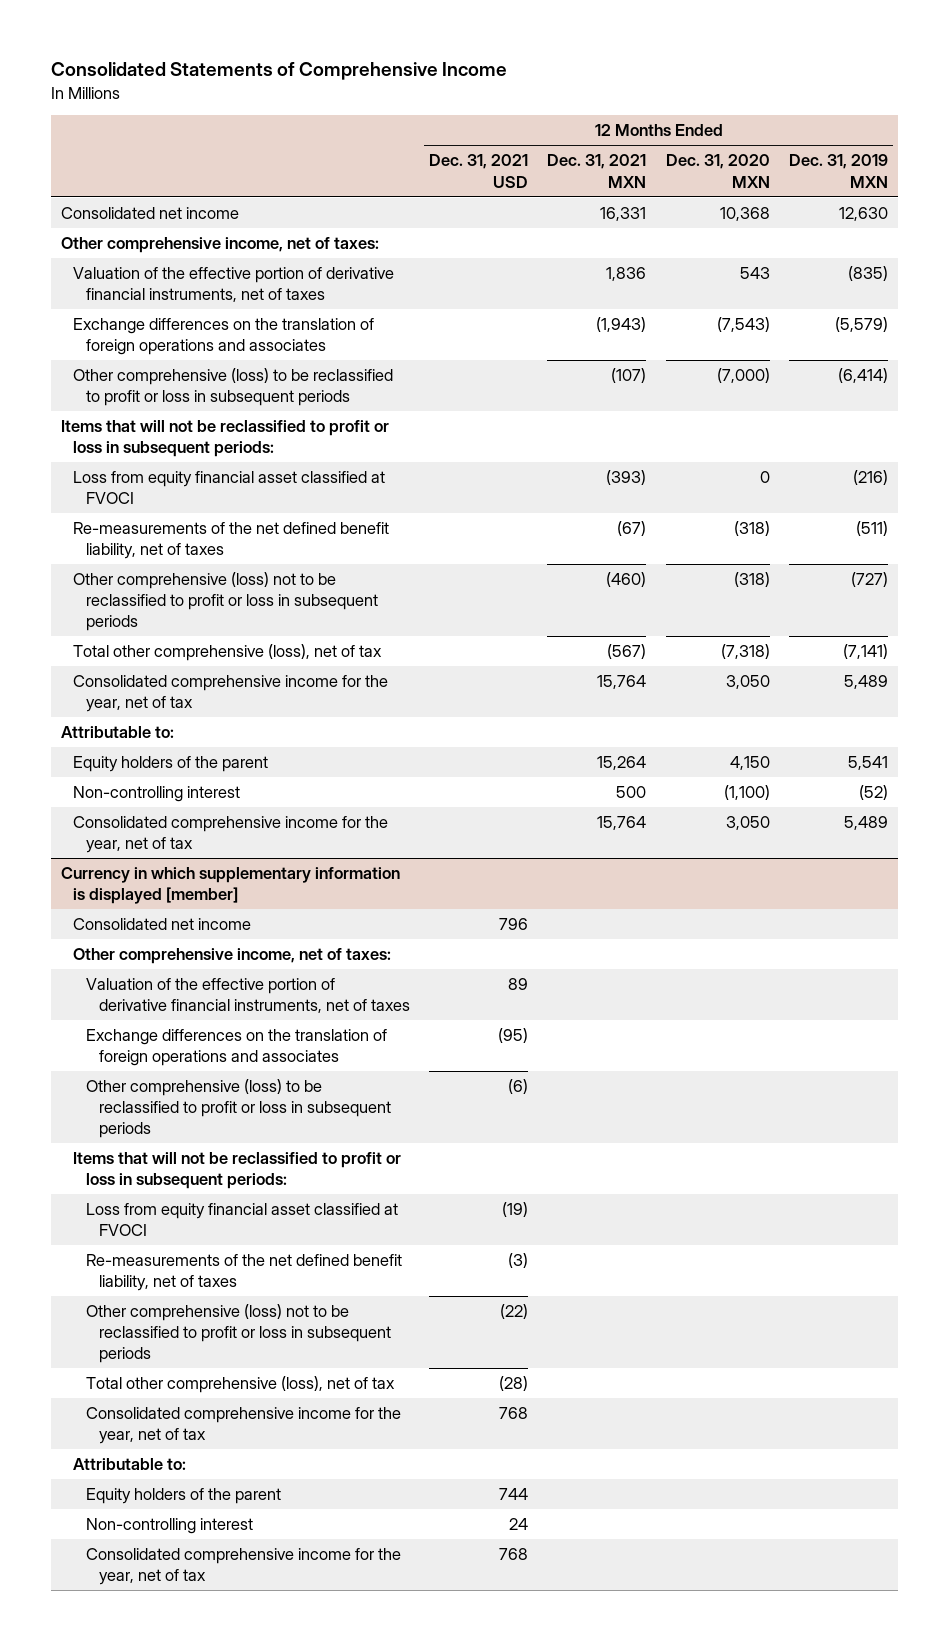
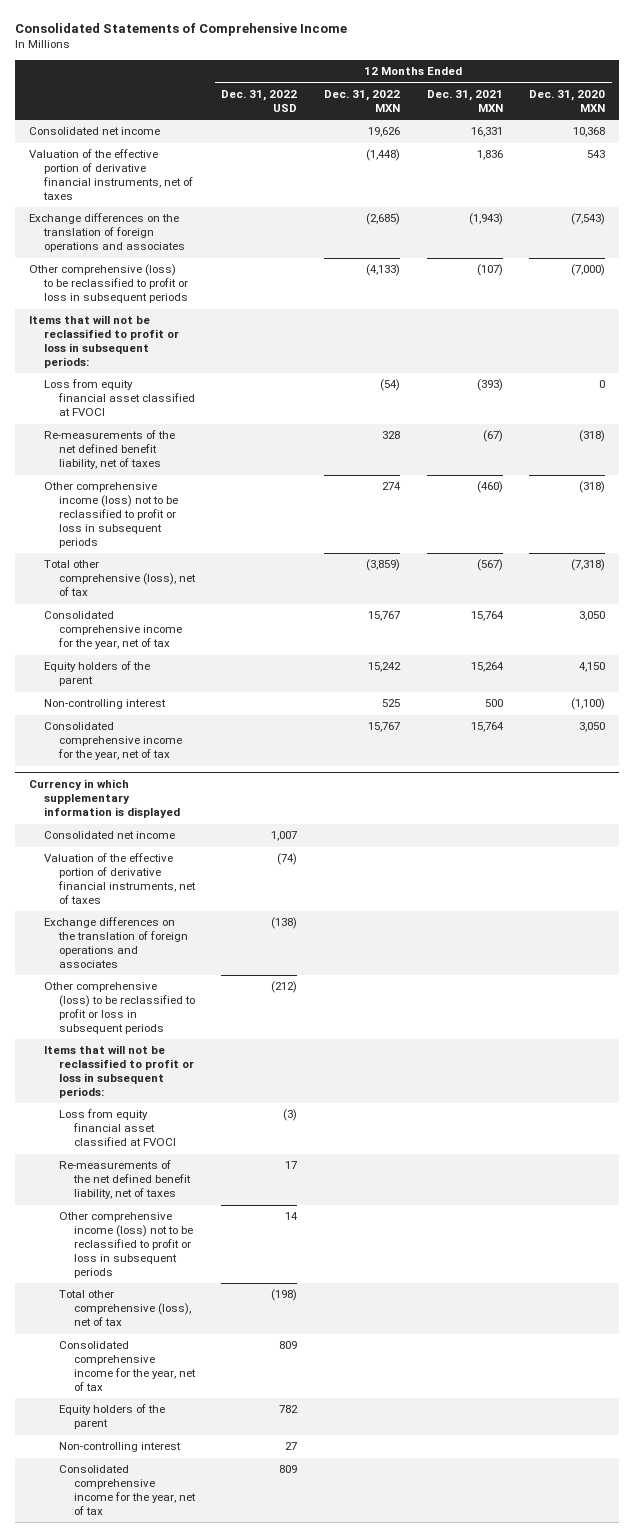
- | 12 Months Ended Dec. 31, 2021 USD | 12 Months Ended Dec. 31, 2021 MXN | 12 Months Ended Dec. 31, 2020 MXN | 12 Months Ended Dec. 31, 2019 MXN
+ | 12 Months Ended Dec. 31, 2022 USD | 12 Months Ended Dec. 31, 2022 MXN | 12 Months Ended Dec. 31, 2021 MXN | 12 Months Ended Dec. 31, 2020 MXN
- Other comprehensive income, net of taxes:
- Other comprehensive (loss) not to be reclassified to profit or loss in subsequent periods | | (460) | (318) | (727)
+ Other comprehensive income (loss) not to be reclassified to profit or loss in subsequent periods | | 274 | (460) | (318)
- Attributable to:
- Currency in which supplementary information is displayed [member]
+ Currency in which supplementary information is displayed
- Other comprehensive income, net of taxes:
- Other comprehensive (loss) not to be reclassified to profit or loss in subsequent periods | (22) | | |
+ Other comprehensive income (loss) not to be reclassified to profit or loss in subsequent periods | 14 | | |
- Attributable to:

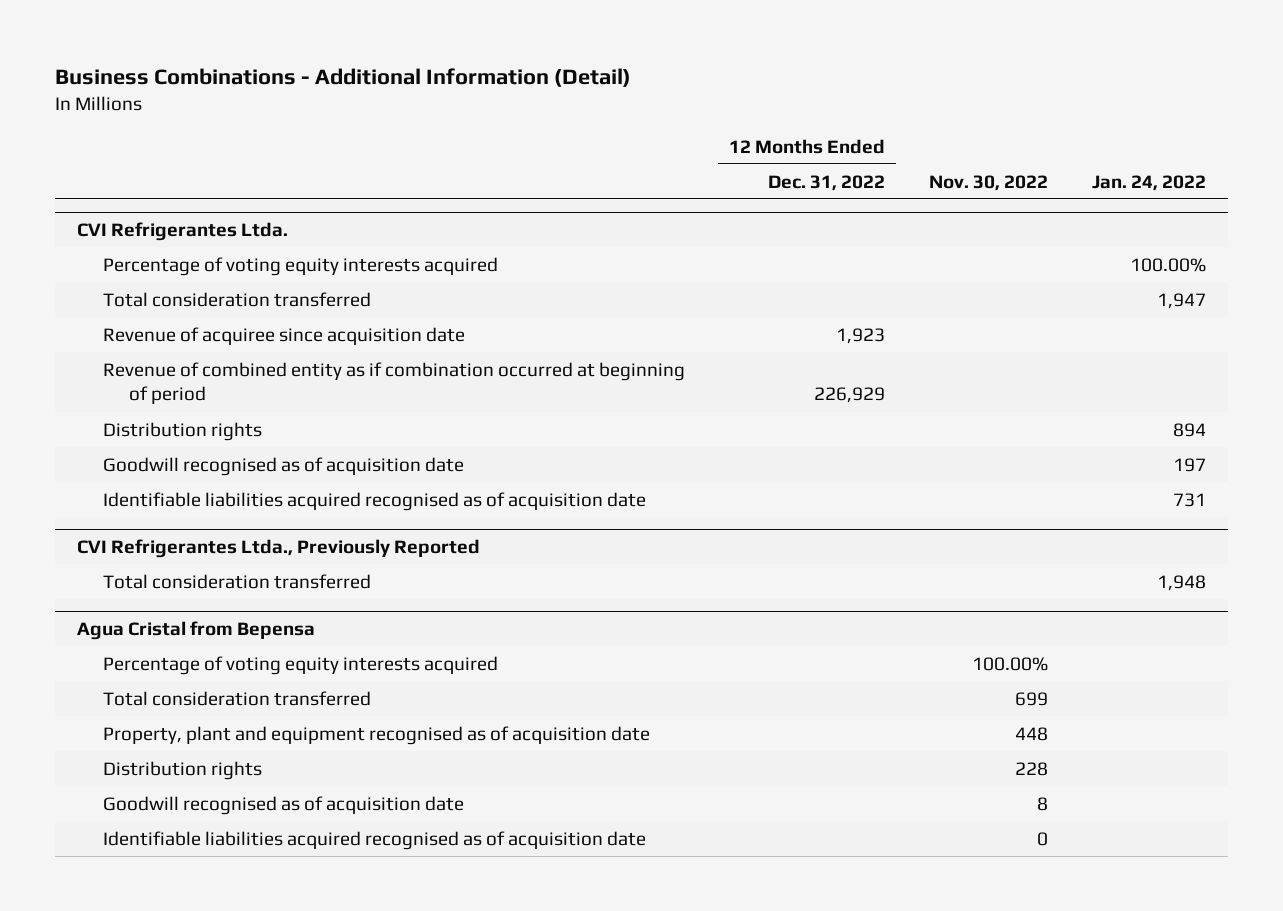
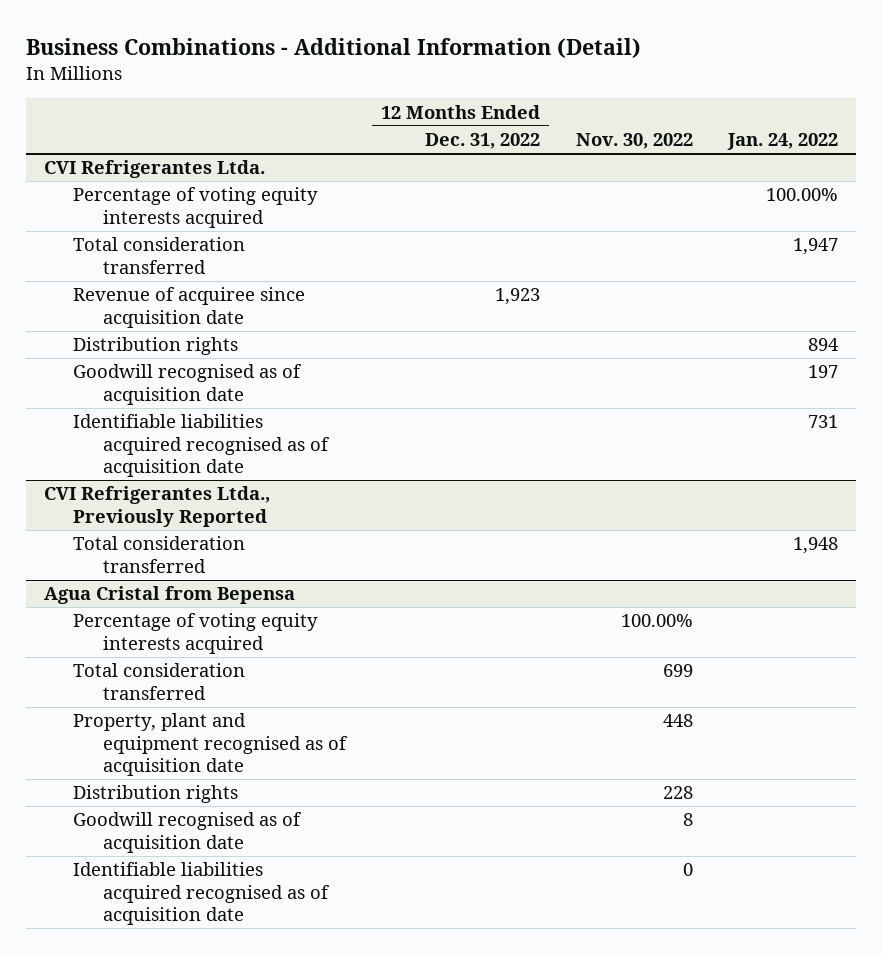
@ CVI Refrigerantes Ltda.
- Revenue of combined entity as if combination occurred at beginning of period | 226,929 | |

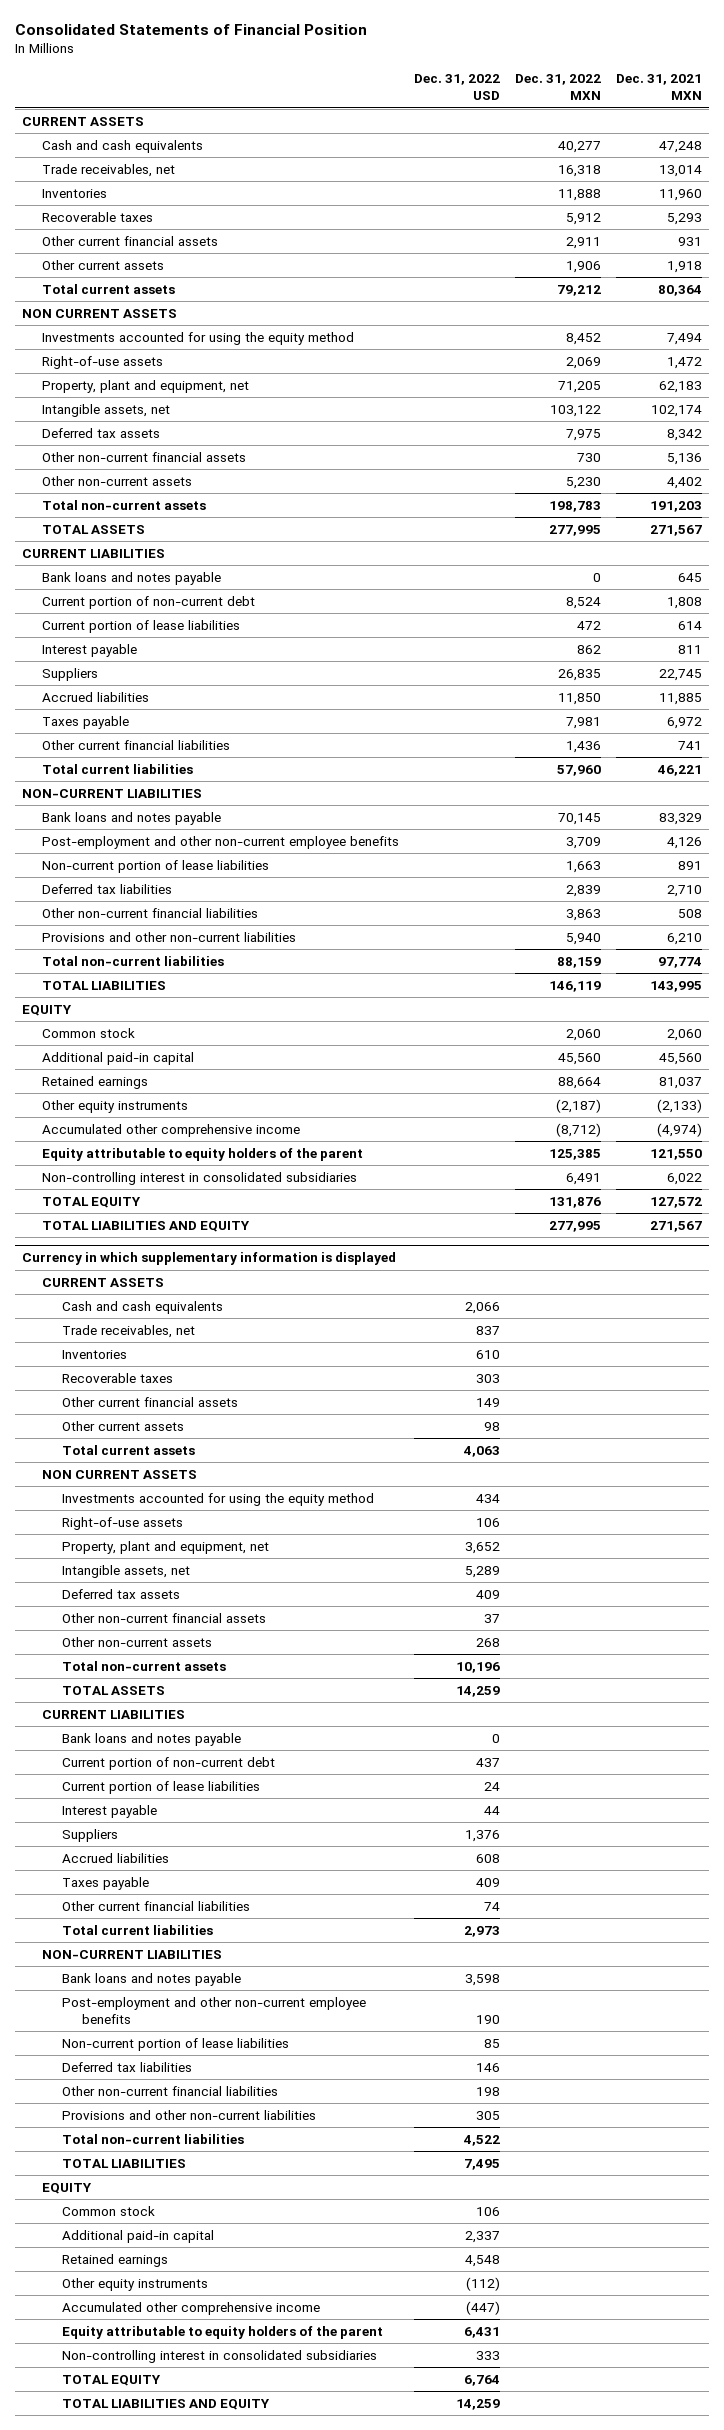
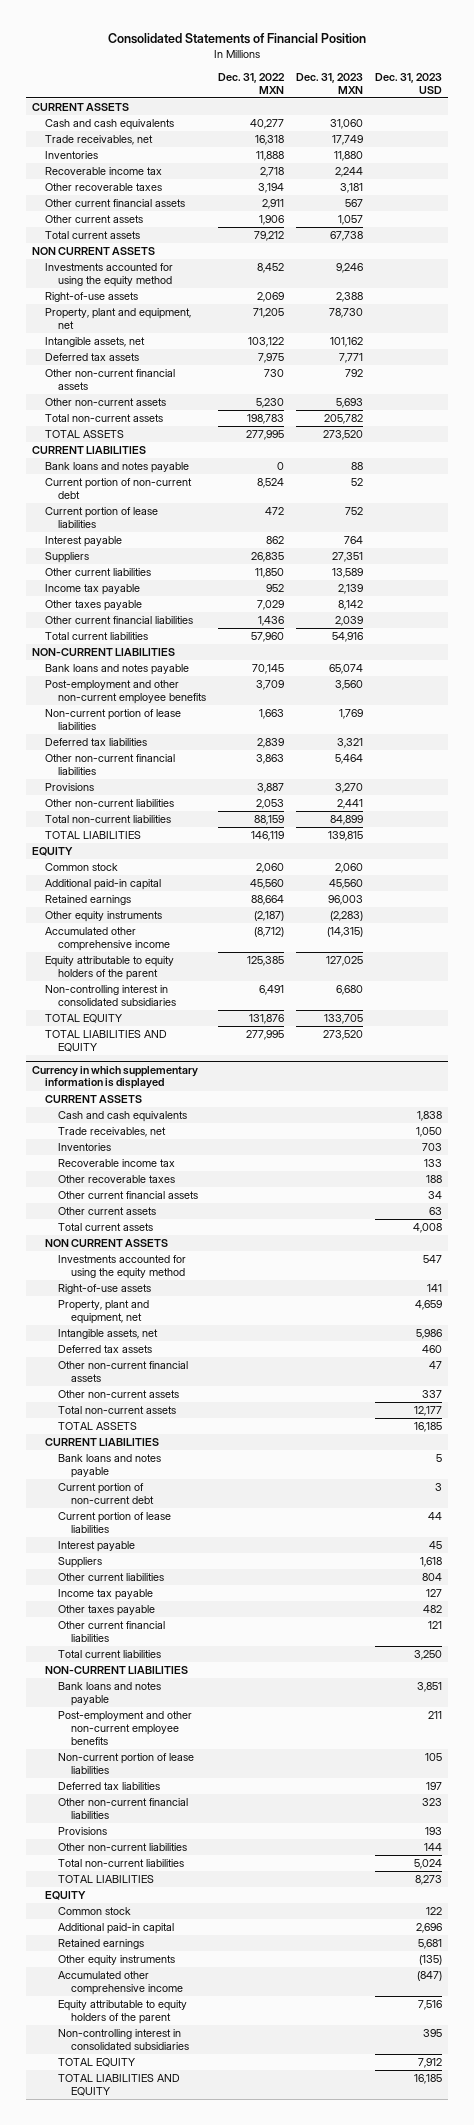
- | Dec. 31, 2022 USD | Dec. 31, 2022 MXN | Dec. 31, 2021 MXN
+ | Dec. 31, 2022 MXN | Dec. 31, 2023 MXN | Dec. 31, 2023 USD
- Recoverable taxes | | 5,912 | 5,293
+ Recoverable income tax | 2,718 | 2,244 |
+ Other recoverable taxes | 3,194 | 3,181 |
- Accrued liabilities | | 11,850 | 11,885
- Taxes payable | | 7,981 | 6,972
+ Other current liabilities | 11,850 | 13,589 |
+ Income tax payable | 952 | 2,139 |
+ Other taxes payable | 7,029 | 8,142 |
- Provisions and other non-current liabilities | | 5,940 | 6,210
+ Provisions | 3,887 | 3,270 |
+ Other non-current liabilities | 2,053 | 2,441 |
@ Currency in which supplementary information is displayed
- Recoverable taxes | 303 | |
+ Recoverable income tax | | | 133
+ Other recoverable taxes | | | 188
- Accrued liabilities | 608 | |
- Taxes payable | 409 | |
+ Other current liabilities | | | 804
+ Income tax payable | | | 127
+ Other taxes payable | | | 482
- Provisions and other non-current liabilities | 305 | |
+ Provisions | | | 193
+ Other non-current liabilities | | | 144

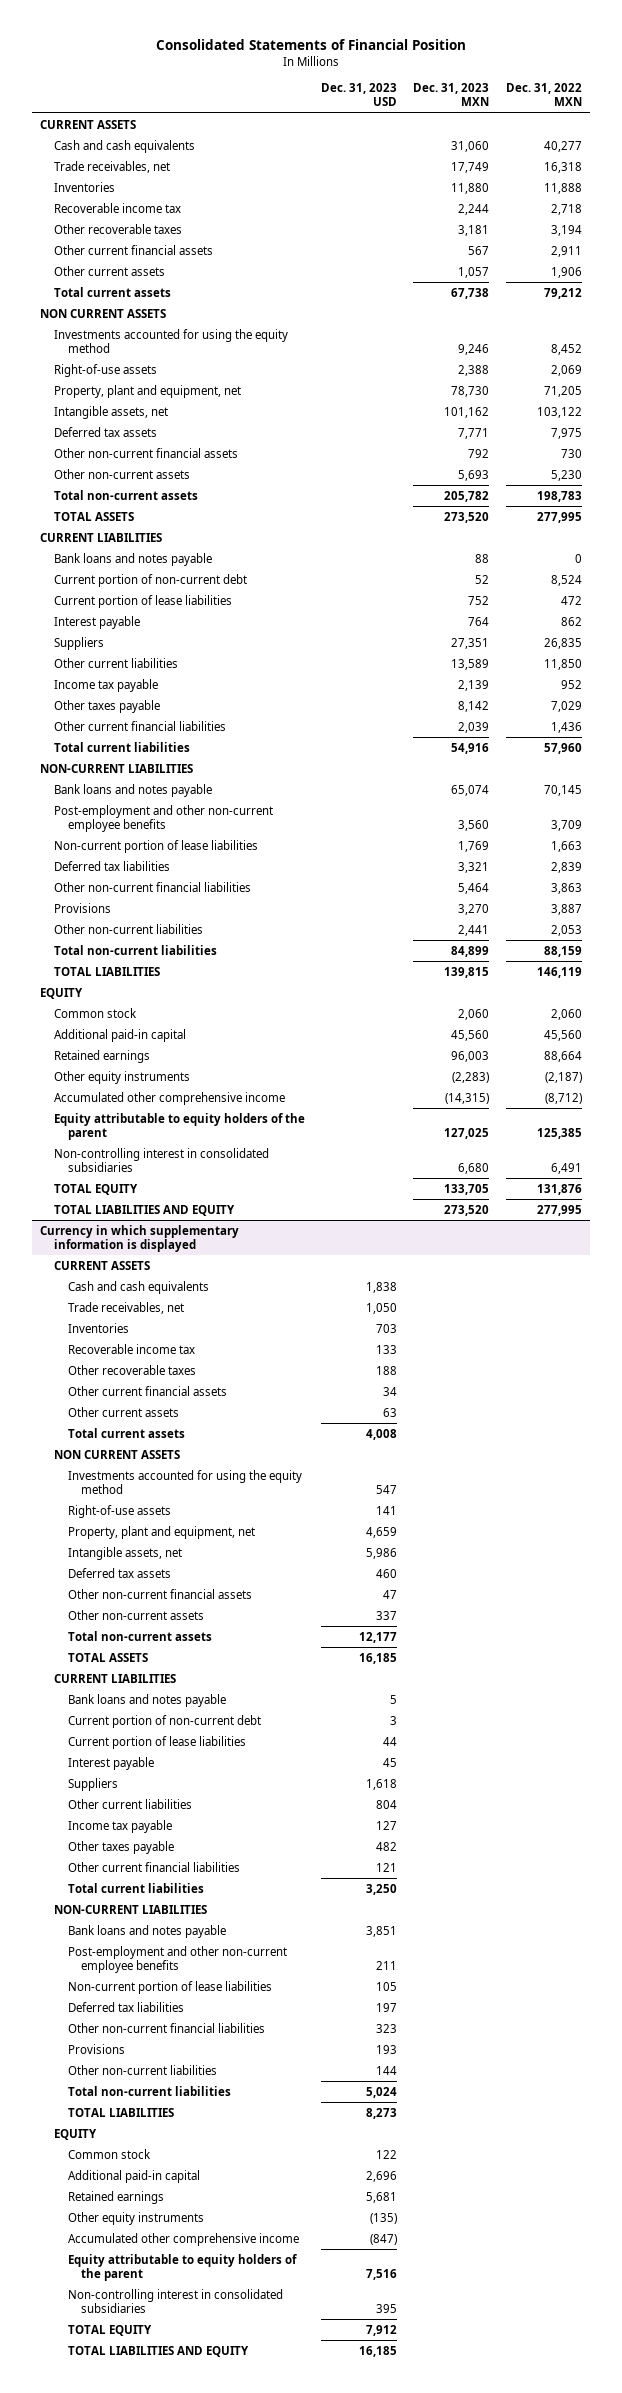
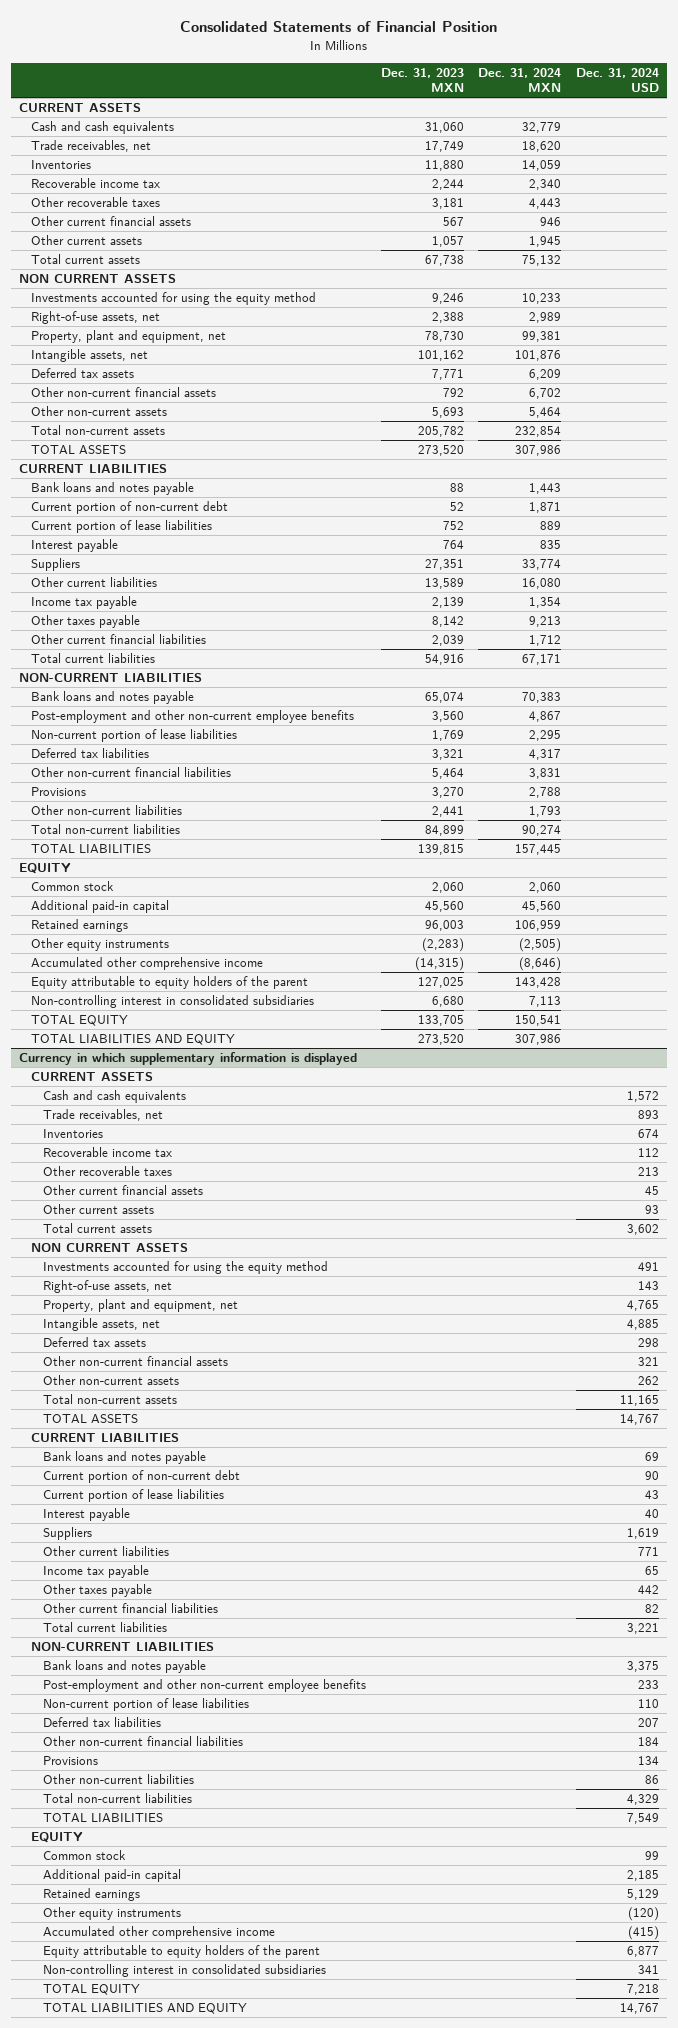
- | Dec. 31, 2023 USD | Dec. 31, 2023 MXN | Dec. 31, 2022 MXN
+ | Dec. 31, 2023 MXN | Dec. 31, 2024 MXN | Dec. 31, 2024 USD
- Right-of-use assets | | 2,388 | 2,069
+ Right-of-use assets, net | 2,388 | 2,989 |
@ Currency in which supplementary information is displayed
- Right-of-use assets | 141 | |
+ Right-of-use assets, net | | | 143

